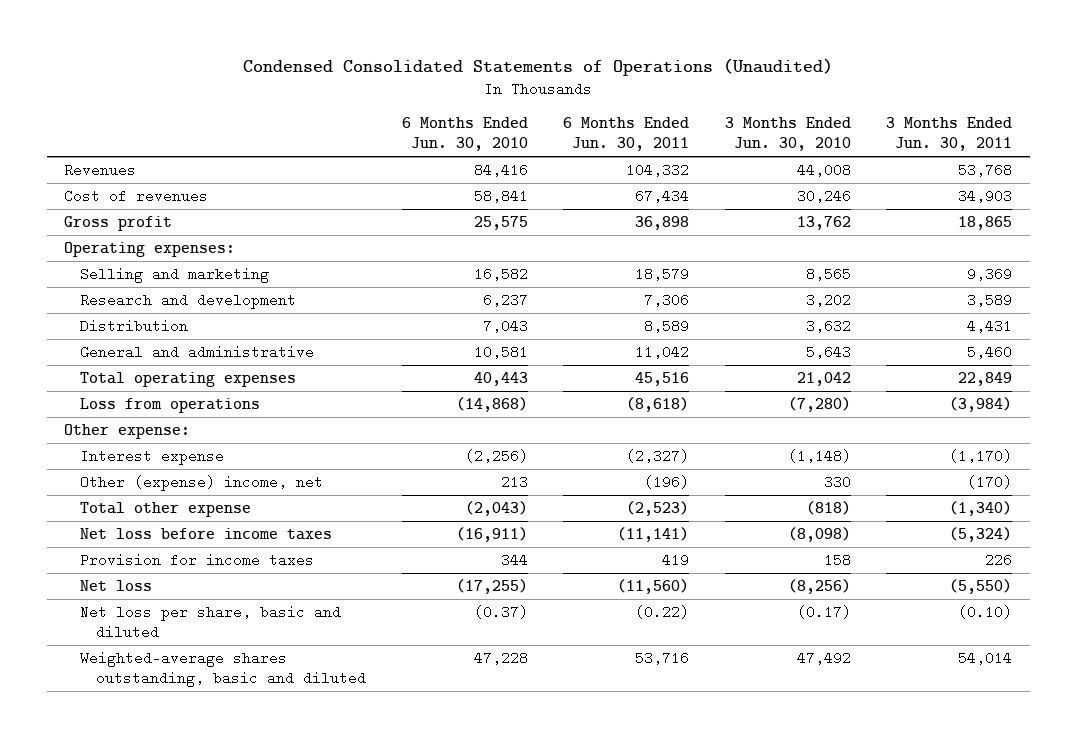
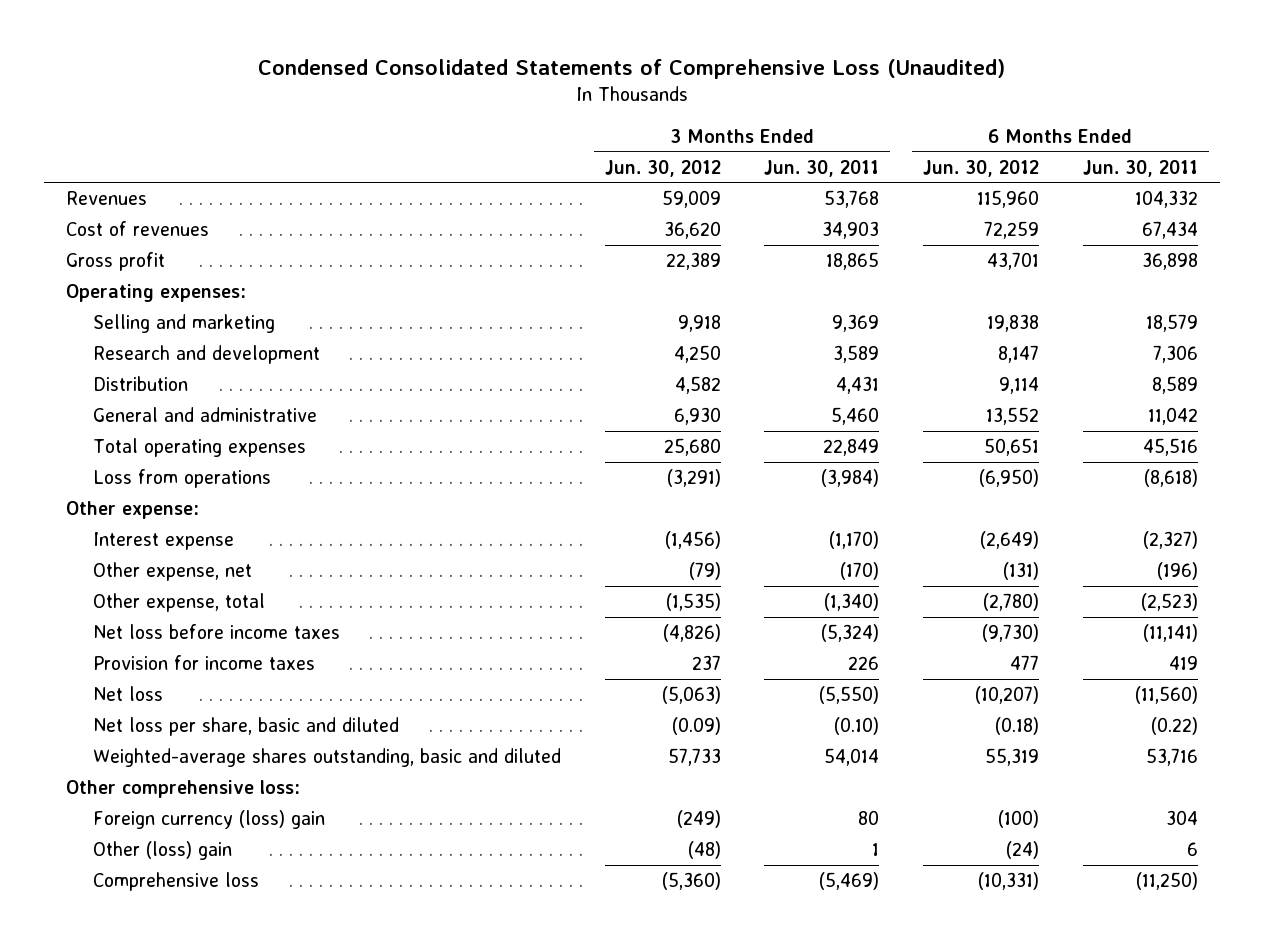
- Condensed Consolidated Statements of Operations (Unaudited)
+ Condensed Consolidated Statements of Comprehensive Loss (Unaudited)
- | 6 Months Ended Jun. 30, 2010 | 6 Months Ended Jun. 30, 2011 | 3 Months Ended Jun. 30, 2010 | 3 Months Ended Jun. 30, 2011
+ | 3 Months Ended Jun. 30, 2012 | 3 Months Ended Jun. 30, 2011 | 6 Months Ended Jun. 30, 2012 | 6 Months Ended Jun. 30, 2011
- Other (expense) income, net | 213 | (196) | 330 | (170)
- Total other expense | (2,043) | (2,523) | (818) | (1,340)
+ Other expense, net | (79) | (170) | (131) | (196)
+ Other expense, total | (1,535) | (1,340) | (2,780) | (2,523)
+ Other comprehensive loss:
+ Foreign currency (loss) gain | (249) | 80 | (100) | 304
+ Other (loss) gain | (48) | 1 | (24) | 6
+ Comprehensive loss | (5,360) | (5,469) | (10,331) | (11,250)

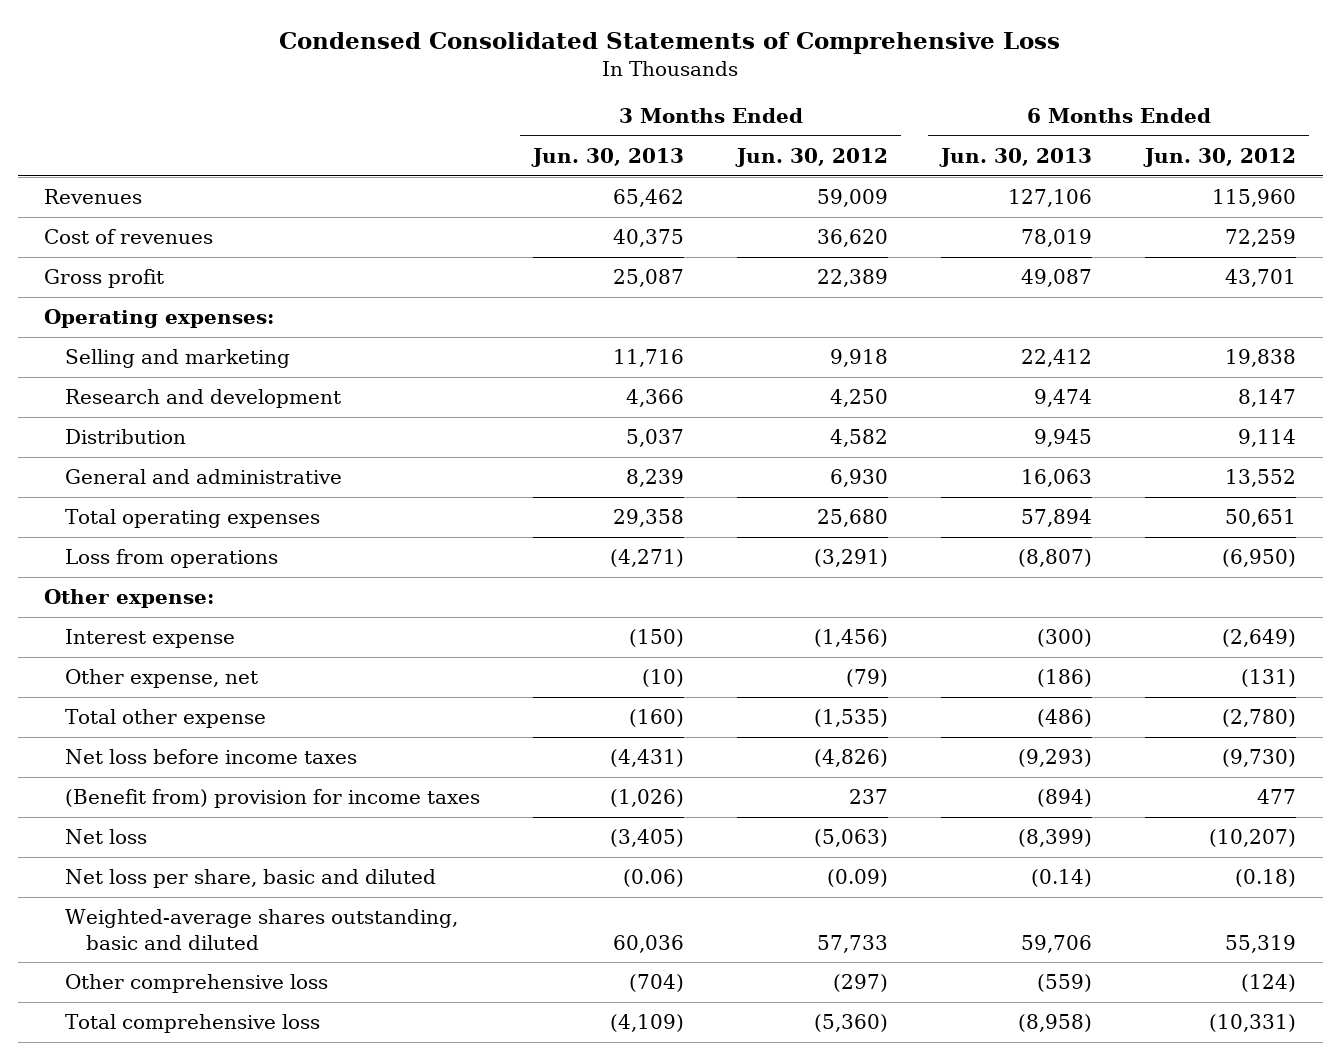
- Condensed Consolidated Statements of Comprehensive Loss (Unaudited)
+ Condensed Consolidated Statements of Comprehensive Loss
- | 3 Months Ended Jun. 30, 2012 | 3 Months Ended Jun. 30, 2011 | 6 Months Ended Jun. 30, 2012 | 6 Months Ended Jun. 30, 2011
+ | 3 Months Ended Jun. 30, 2013 | 3 Months Ended Jun. 30, 2012 | 6 Months Ended Jun. 30, 2013 | 6 Months Ended Jun. 30, 2012
- Other expense, total | (1,535) | (1,340) | (2,780) | (2,523)
+ Total other expense | (160) | (1,535) | (486) | (2,780)
- Provision for income taxes | 237 | 226 | 477 | 419
+ (Benefit from) provision for income taxes | (1,026) | 237 | (894) | 477
- Other comprehensive loss:
- Foreign currency (loss) gain | (249) | 80 | (100) | 304
- Other (loss) gain | (48) | 1 | (24) | 6
- Comprehensive loss | (5,360) | (5,469) | (10,331) | (11,250)
+ Other comprehensive loss | (704) | (297) | (559) | (124)
+ Total comprehensive loss | (4,109) | (5,360) | (8,958) | (10,331)

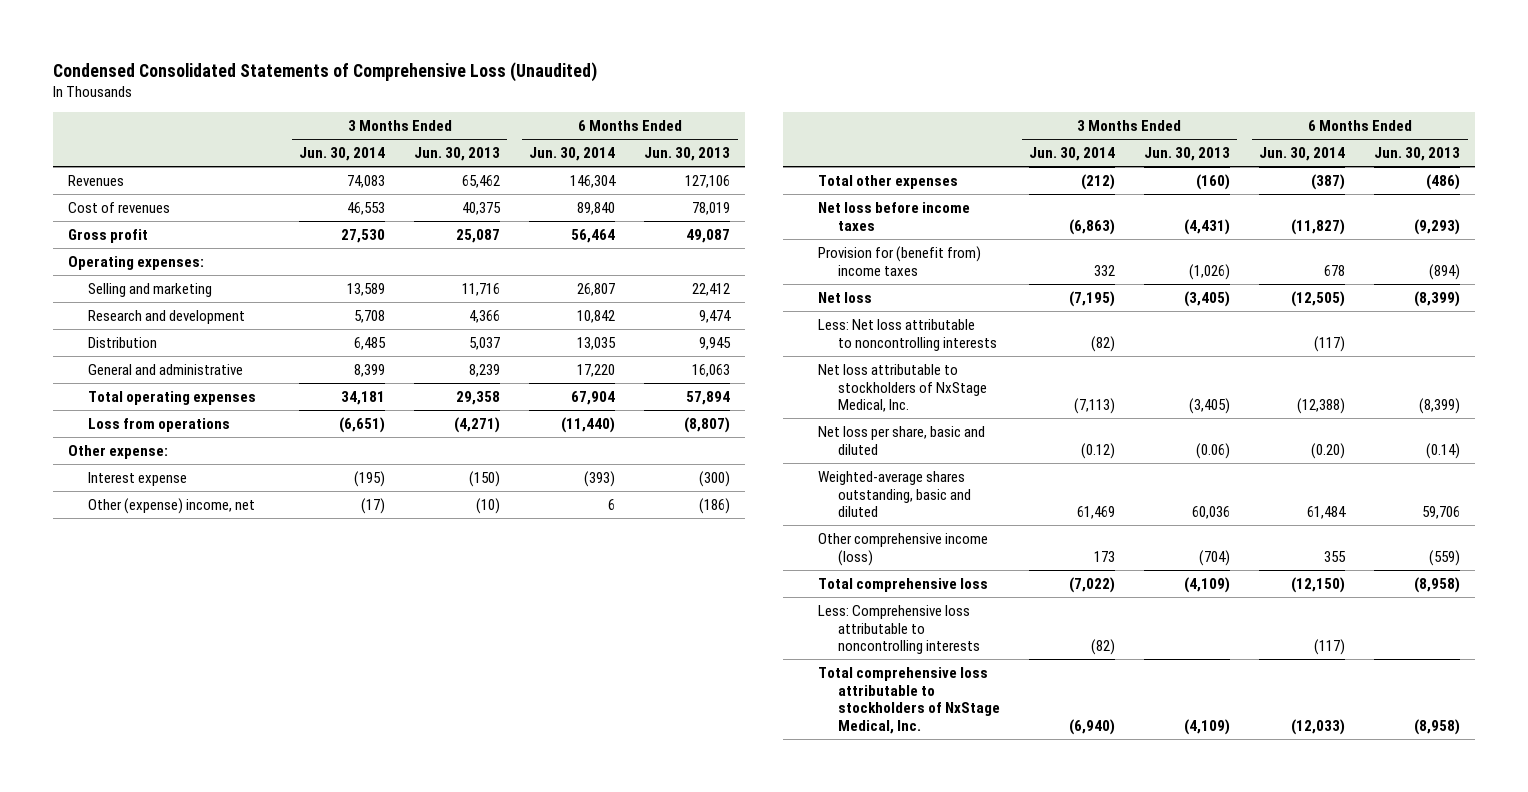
- Condensed Consolidated Statements of Comprehensive Loss
+ Condensed Consolidated Statements of Comprehensive Loss (Unaudited)
- | 3 Months Ended Jun. 30, 2013 | 3 Months Ended Jun. 30, 2012 | 6 Months Ended Jun. 30, 2013 | 6 Months Ended Jun. 30, 2012
+ | 3 Months Ended Jun. 30, 2014 | 3 Months Ended Jun. 30, 2013 | 6 Months Ended Jun. 30, 2014 | 6 Months Ended Jun. 30, 2013
- Other expense, net | (10) | (79) | (186) | (131)
- Total other expense | (160) | (1,535) | (486) | (2,780)
+ Other (expense) income, net | (17) | (10) | 6 | (186)
+ Total other expenses | (212) | (160) | (387) | (486)
- (Benefit from) provision for income taxes | (1,026) | 237 | (894) | 477
+ Provision for (benefit from) income taxes | 332 | (1,026) | 678 | (894)
+ Less: Net loss attributable to noncontrolling interests | (82) | | (117) |
+ Net loss attributable to stockholders of NxStage Medical, Inc. | (7,113) | (3,405) | (12,388) | (8,399)
- Other comprehensive loss | (704) | (297) | (559) | (124)
+ Other comprehensive income (loss) | 173 | (704) | 355 | (559)
+ Less: Comprehensive loss attributable to noncontrolling interests | (82) | | (117) |
+ Total comprehensive loss attributable to stockholders of NxStage Medical, Inc. | (6,940) | (4,109) | (12,033) | (8,958)

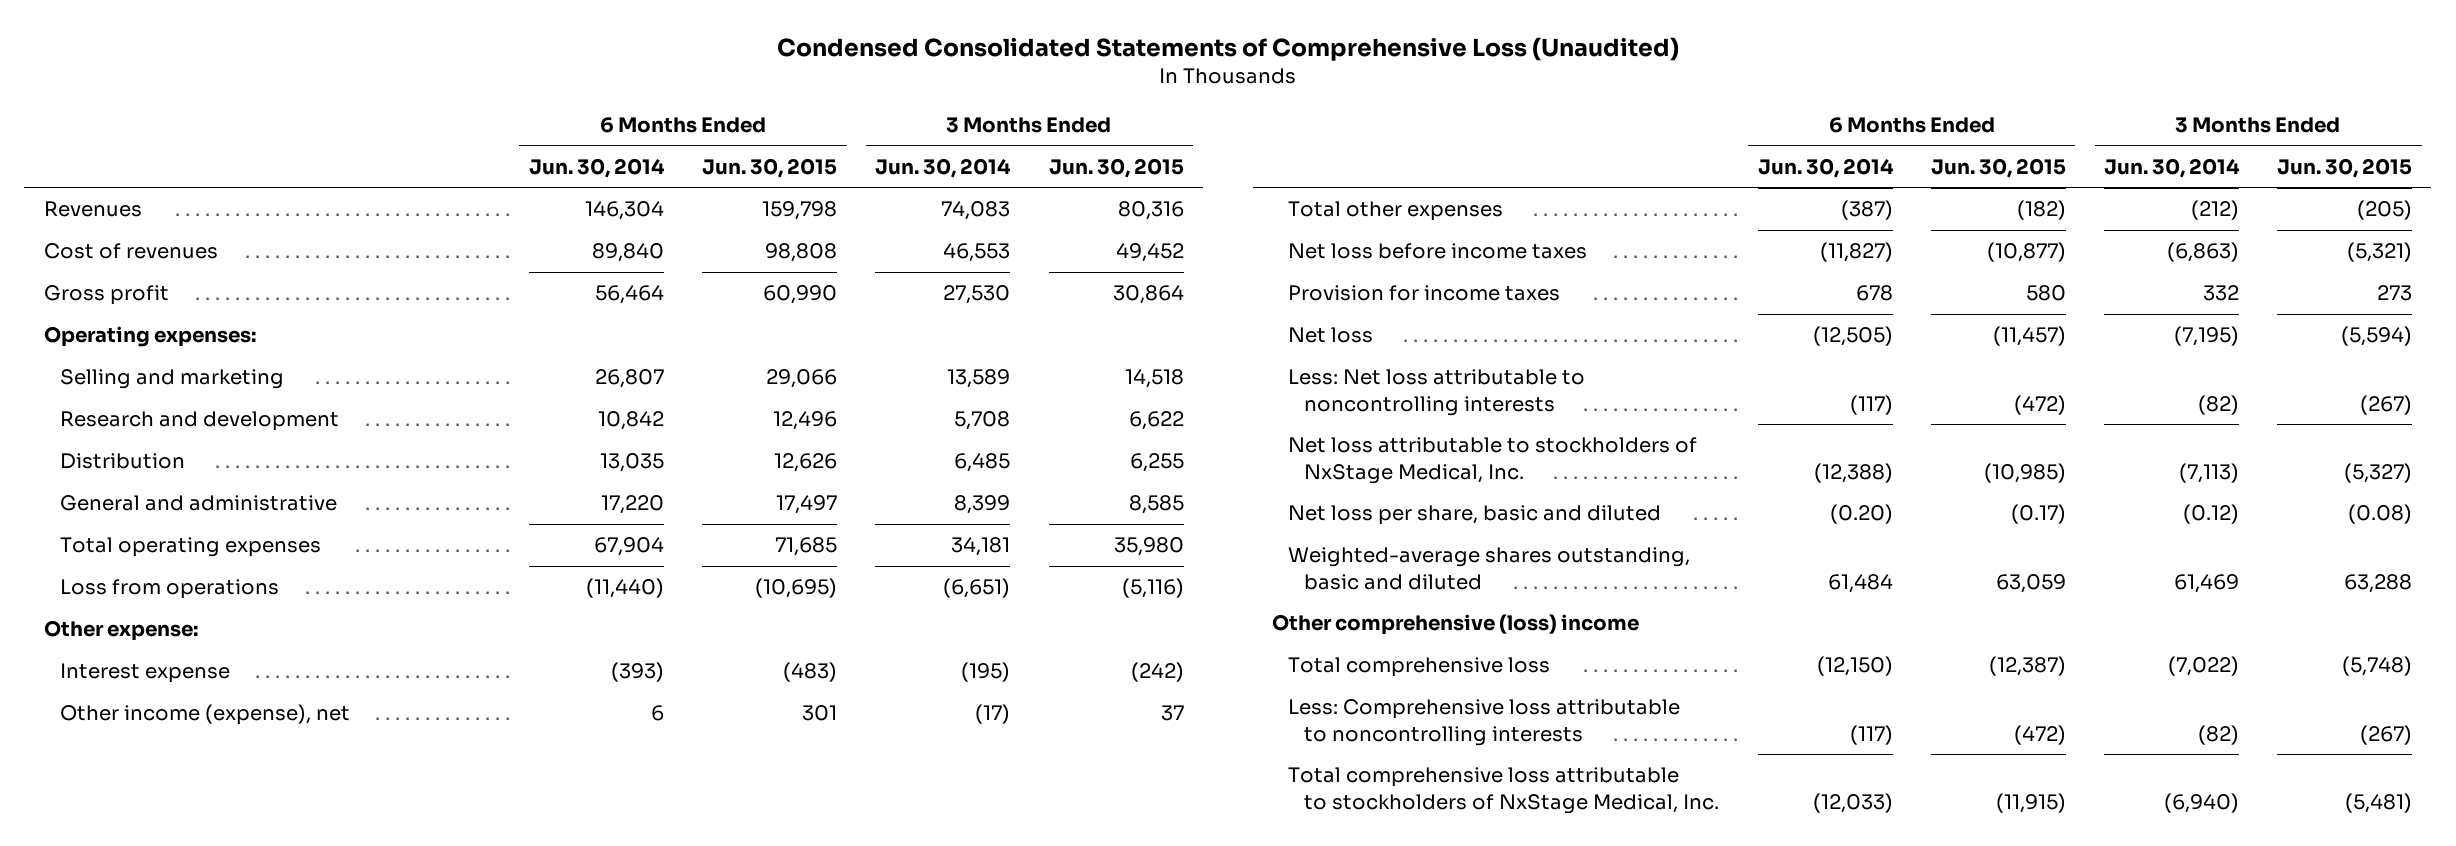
- | 3 Months Ended Jun. 30, 2014 | 3 Months Ended Jun. 30, 2013 | 6 Months Ended Jun. 30, 2014 | 6 Months Ended Jun. 30, 2013
+ | 6 Months Ended Jun. 30, 2014 | 6 Months Ended Jun. 30, 2015 | 3 Months Ended Jun. 30, 2014 | 3 Months Ended Jun. 30, 2015
- Other (expense) income, net | (17) | (10) | 6 | (186)
+ Other income (expense), net | 6 | 301 | (17) | 37
- Provision for (benefit from) income taxes | 332 | (1,026) | 678 | (894)
+ Provision for income taxes | 678 | 580 | 332 | 273
- Other comprehensive income (loss) | 173 | (704) | 355 | (559)
+ Other comprehensive (loss) income

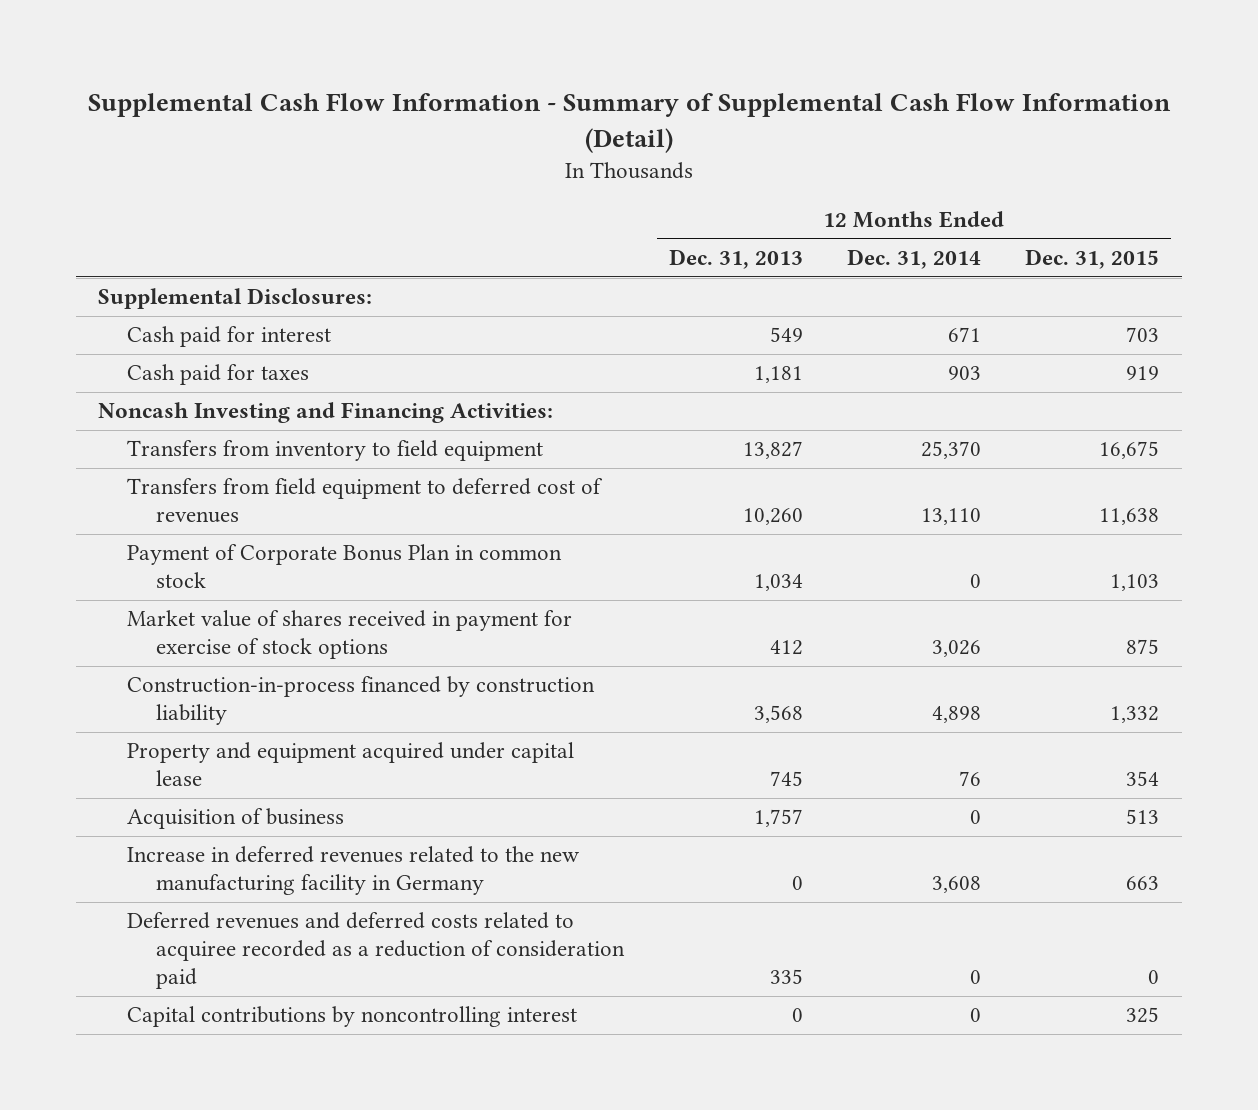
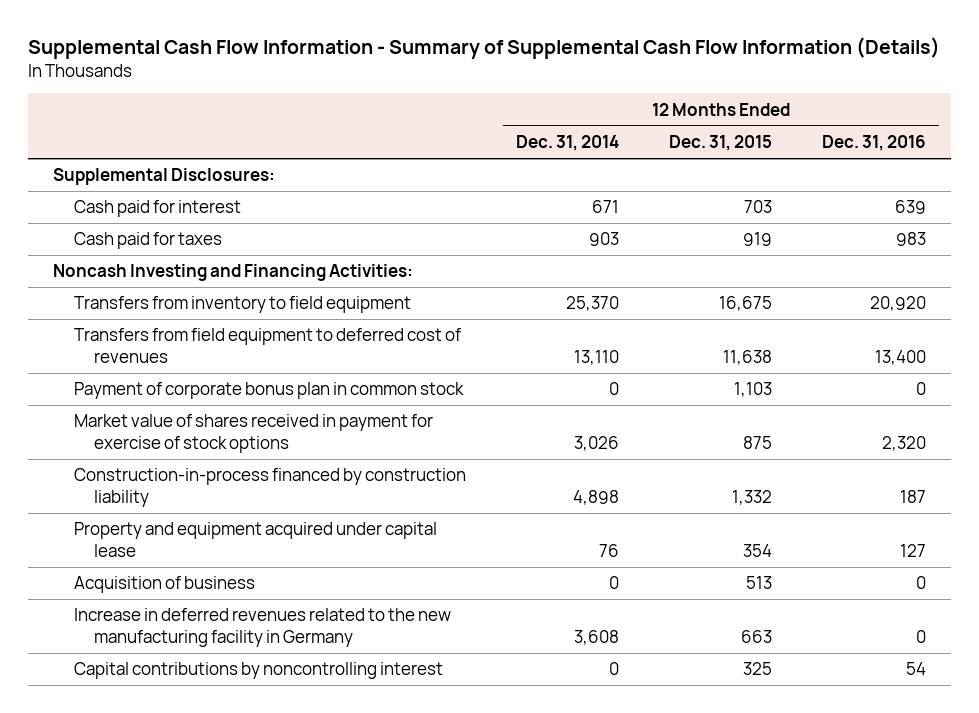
- Supplemental Cash Flow Information - Summary of Supplemental Cash Flow Information (Detail)
+ Supplemental Cash Flow Information - Summary of Supplemental Cash Flow Information (Details)
- | 12 Months Ended Dec. 31, 2013 | 12 Months Ended Dec. 31, 2014 | 12 Months Ended Dec. 31, 2015
+ | 12 Months Ended Dec. 31, 2014 | 12 Months Ended Dec. 31, 2015 | 12 Months Ended Dec. 31, 2016
- Payment of Corporate Bonus Plan in common stock | 1,034 | 0 | 1,103
+ Payment of corporate bonus plan in common stock | 0 | 1,103 | 0
- Deferred revenues and deferred costs related to acquiree recorded as a reduction of consideration paid | 335 | 0 | 0

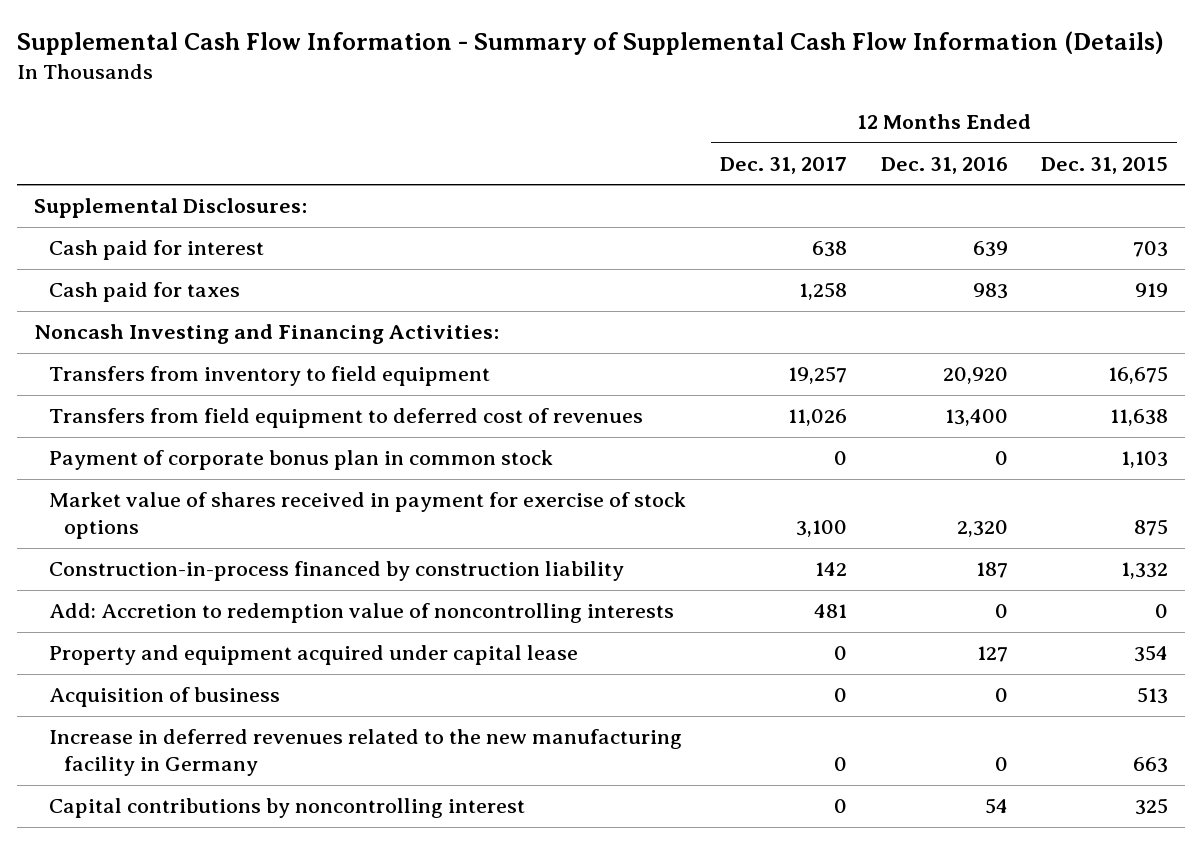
- | 12 Months Ended Dec. 31, 2014 | 12 Months Ended Dec. 31, 2015 | 12 Months Ended Dec. 31, 2016
+ | 12 Months Ended Dec. 31, 2017 | 12 Months Ended Dec. 31, 2016 | 12 Months Ended Dec. 31, 2015
+ Add: Accretion to redemption value of noncontrolling interests | 481 | 0 | 0

